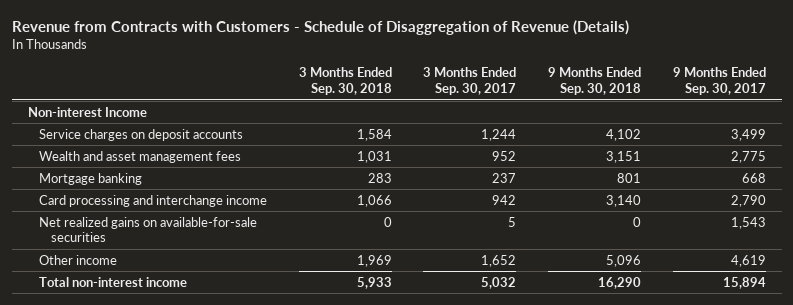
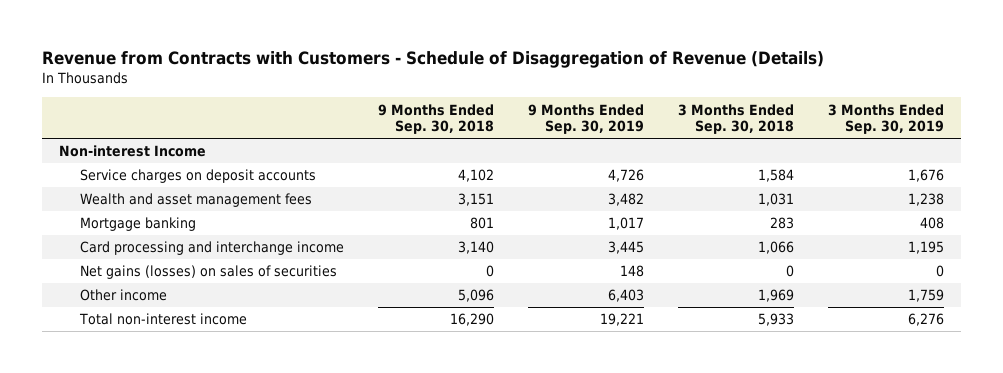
- | 3 Months Ended Sep. 30, 2018 | 3 Months Ended Sep. 30, 2017 | 9 Months Ended Sep. 30, 2018 | 9 Months Ended Sep. 30, 2017
+ | 9 Months Ended Sep. 30, 2018 | 9 Months Ended Sep. 30, 2019 | 3 Months Ended Sep. 30, 2018 | 3 Months Ended Sep. 30, 2019
- Net realized gains on available-for-sale securities | 0 | 5 | 0 | 1,543
+ Net gains (losses) on sales of securities | 0 | 148 | 0 | 0

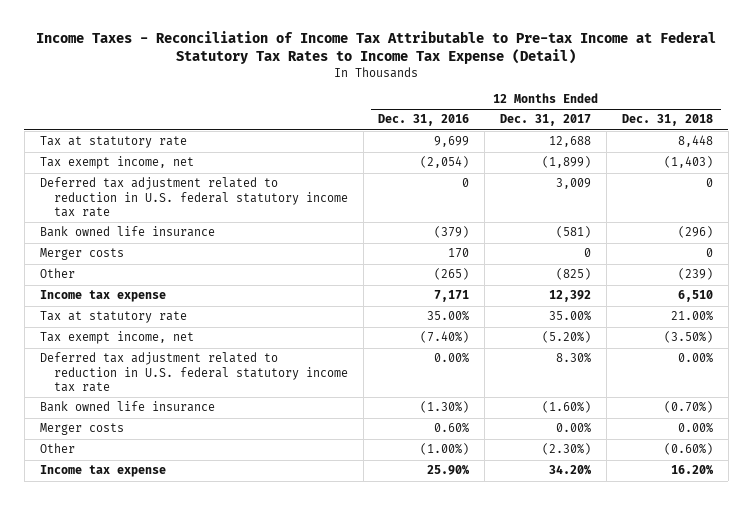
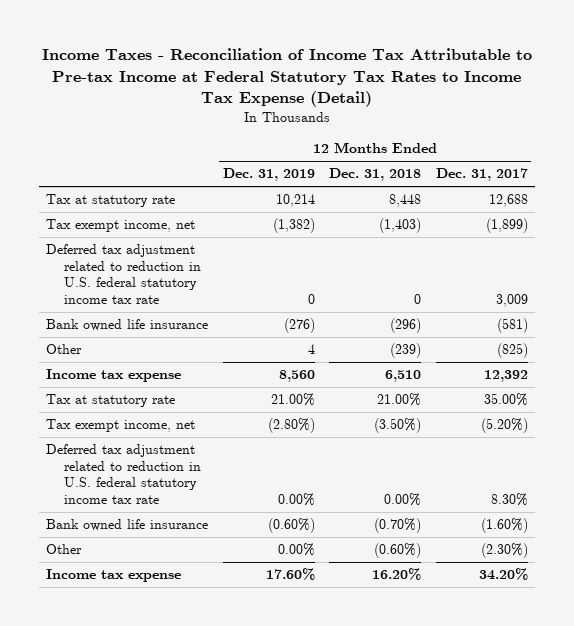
- | 12 Months Ended Dec. 31, 2016 | 12 Months Ended Dec. 31, 2017 | 12 Months Ended Dec. 31, 2018
+ | 12 Months Ended Dec. 31, 2019 | 12 Months Ended Dec. 31, 2018 | 12 Months Ended Dec. 31, 2017
- Merger costs | 170 | 0 | 0
- Merger costs | 0.60% | 0.00% | 0.00%

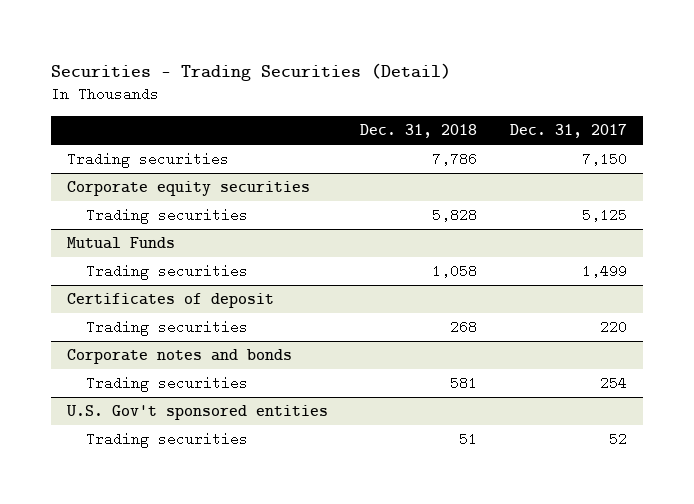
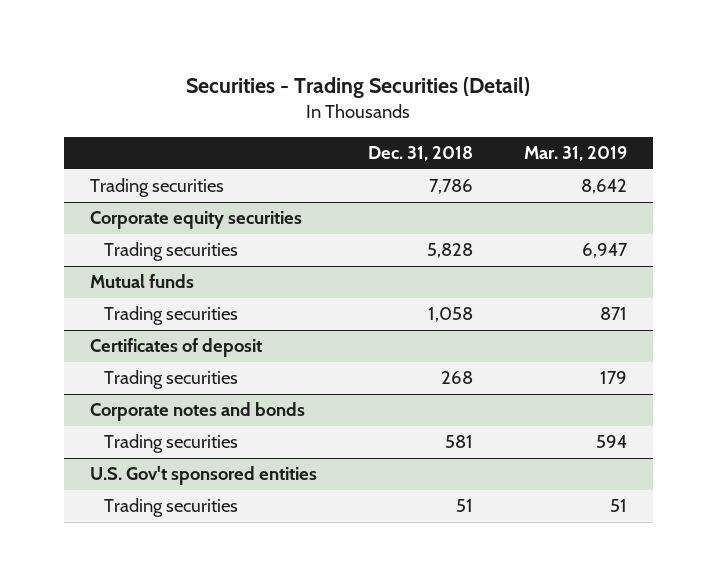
- | Dec. 31, 2018 | Dec. 31, 2017
+ | Dec. 31, 2018 | Mar. 31, 2019
- Mutual Funds
+ Mutual funds

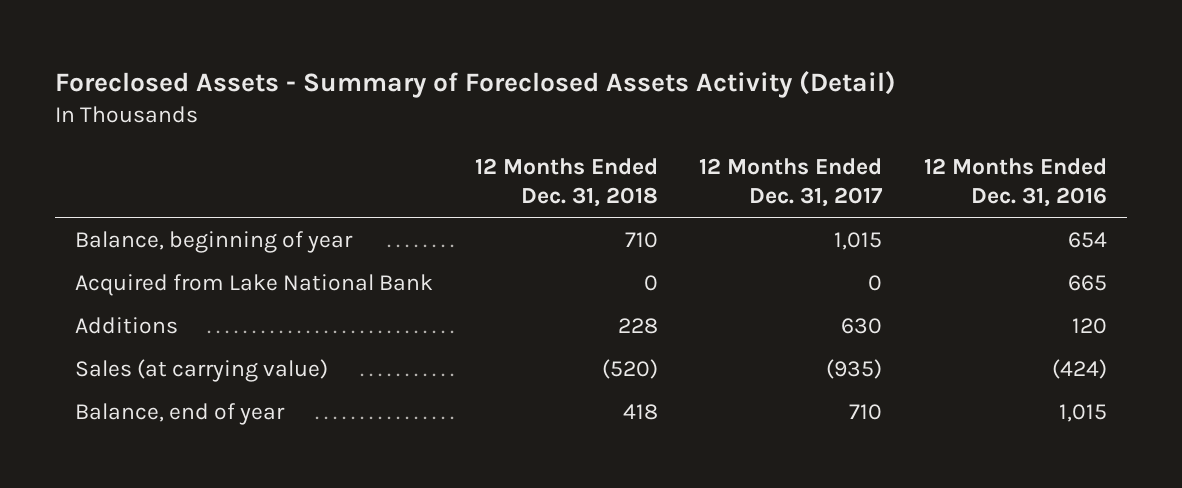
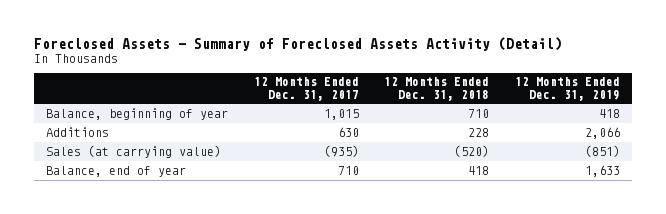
- | 12 Months Ended Dec. 31, 2018 | 12 Months Ended Dec. 31, 2017 | 12 Months Ended Dec. 31, 2016
+ | 12 Months Ended Dec. 31, 2017 | 12 Months Ended Dec. 31, 2018 | 12 Months Ended Dec. 31, 2019
- Acquired from Lake National Bank | 0 | 0 | 665

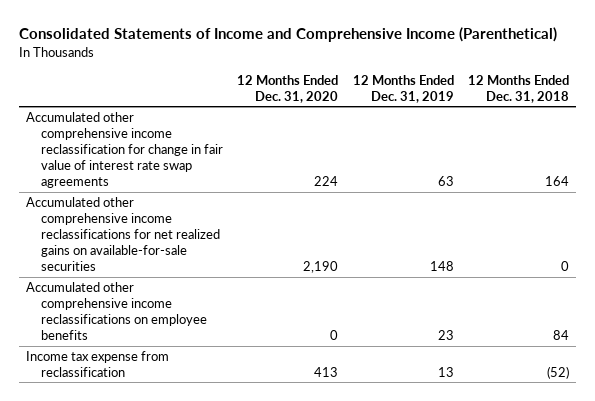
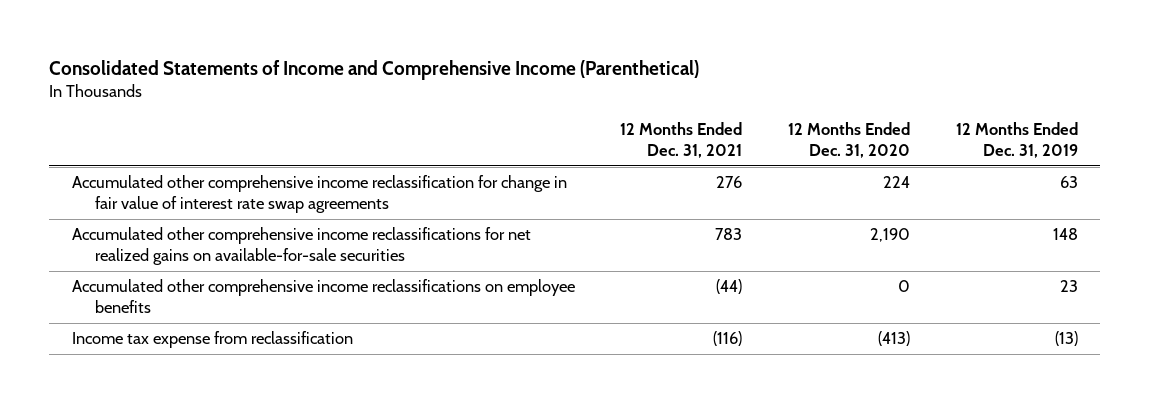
- | 12 Months Ended Dec. 31, 2020 | 12 Months Ended Dec. 31, 2019 | 12 Months Ended Dec. 31, 2018
+ | 12 Months Ended Dec. 31, 2021 | 12 Months Ended Dec. 31, 2020 | 12 Months Ended Dec. 31, 2019
- Income tax expense from reclassification | 413 | 13 | (52)
+ Income tax expense from reclassification | (116) | (413) | (13)

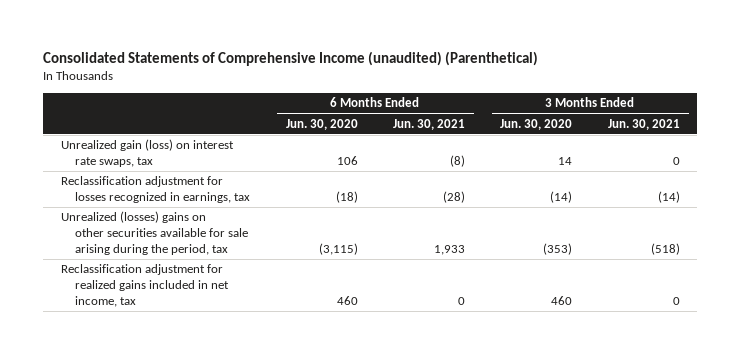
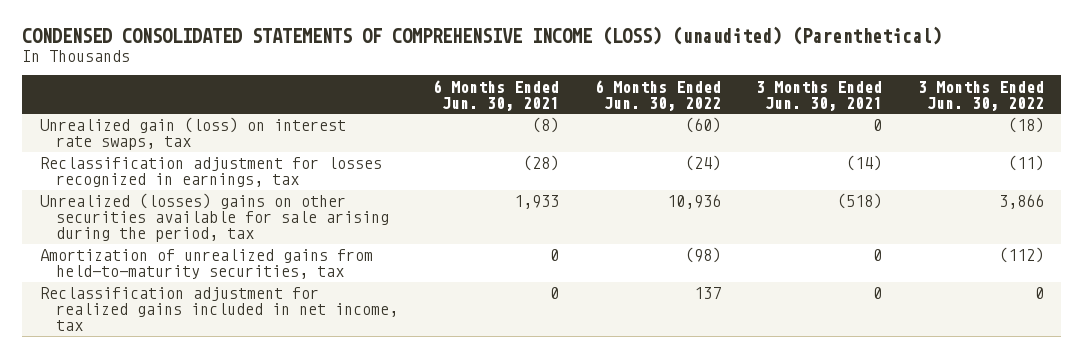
- Consolidated Statements of Comprehensive Income (unaudited) (Parenthetical)
+ CONDENSED CONSOLIDATED STATEMENTS OF COMPREHENSIVE INCOME (LOSS) (unaudited) (Parenthetical)
- | 6 Months Ended Jun. 30, 2020 | 6 Months Ended Jun. 30, 2021 | 3 Months Ended Jun. 30, 2020 | 3 Months Ended Jun. 30, 2021
+ | 6 Months Ended Jun. 30, 2021 | 6 Months Ended Jun. 30, 2022 | 3 Months Ended Jun. 30, 2021 | 3 Months Ended Jun. 30, 2022
+ Amortization of unrealized gains from held-to-maturity securities, tax | 0 | (98) | 0 | (112)

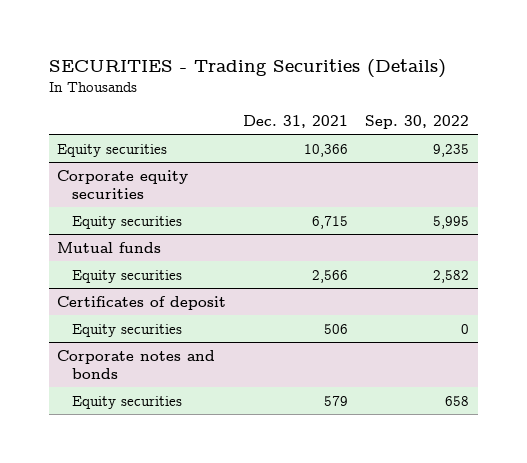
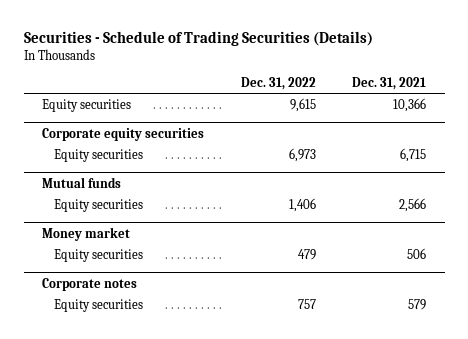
- SECURITIES - Trading Securities (Details)
+ Securities - Schedule of Trading Securities (Details)
- | Dec. 31, 2021 | Sep. 30, 2022
+ | Dec. 31, 2022 | Dec. 31, 2021
- Certificates of deposit
+ Money market
- Corporate notes and bonds
+ Corporate notes

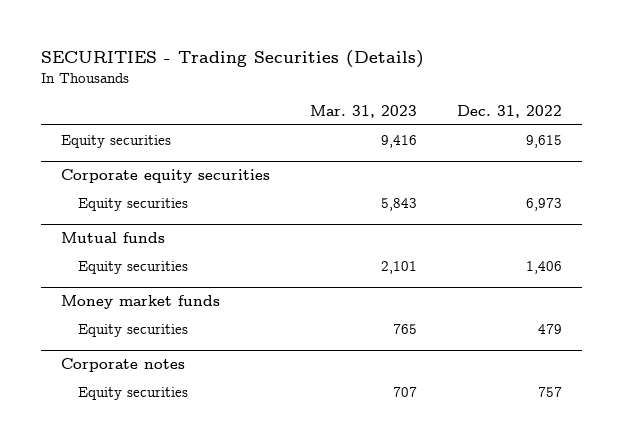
- Securities - Schedule of Trading Securities (Details)
+ SECURITIES - Trading Securities (Details)
- | Dec. 31, 2022 | Dec. 31, 2021
+ | Mar. 31, 2023 | Dec. 31, 2022
- Money market
+ Money market funds

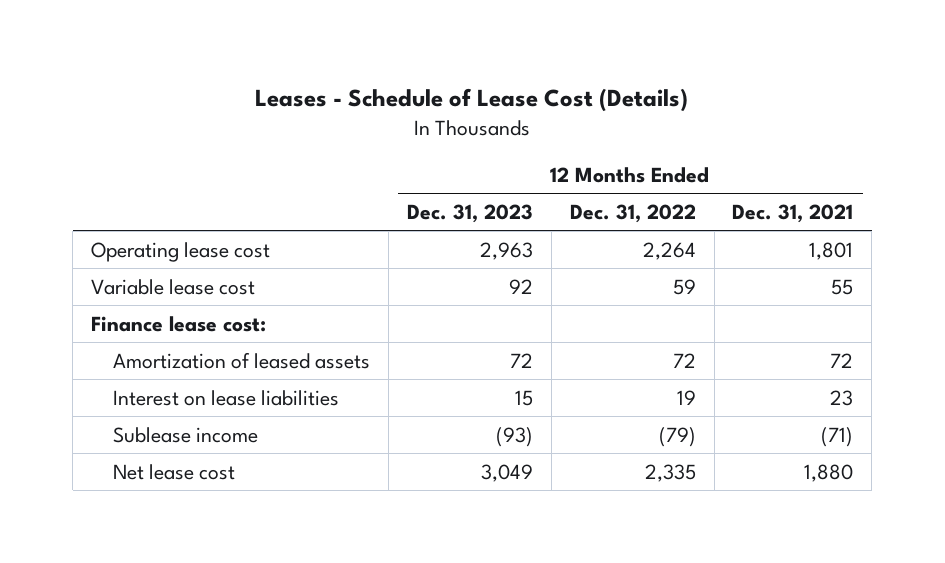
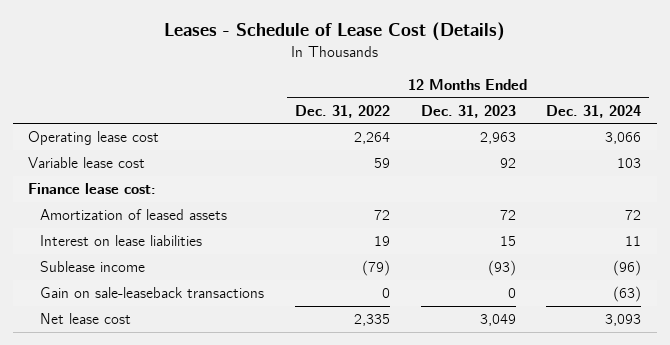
- | 12 Months Ended Dec. 31, 2023 | 12 Months Ended Dec. 31, 2022 | 12 Months Ended Dec. 31, 2021
+ | 12 Months Ended Dec. 31, 2022 | 12 Months Ended Dec. 31, 2023 | 12 Months Ended Dec. 31, 2024
+ Gain on sale-leaseback transactions | 0 | 0 | (63)

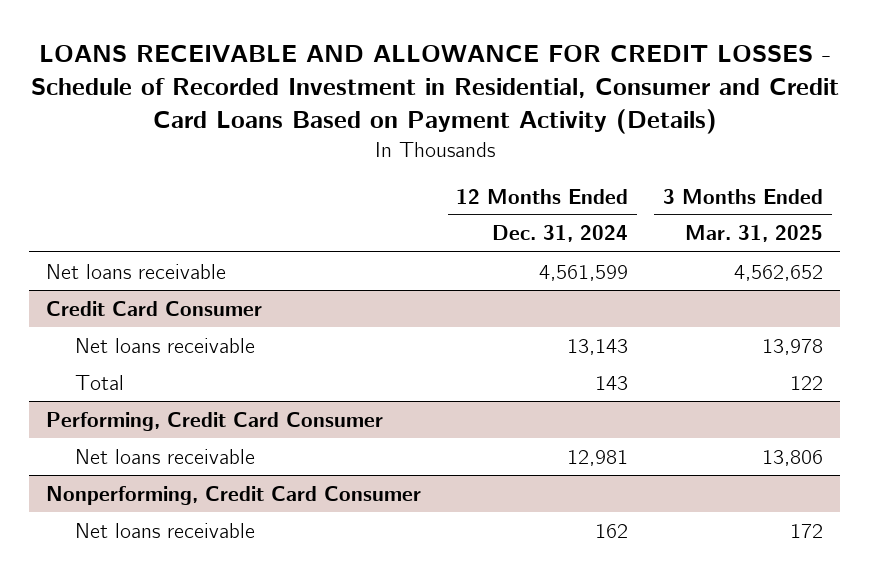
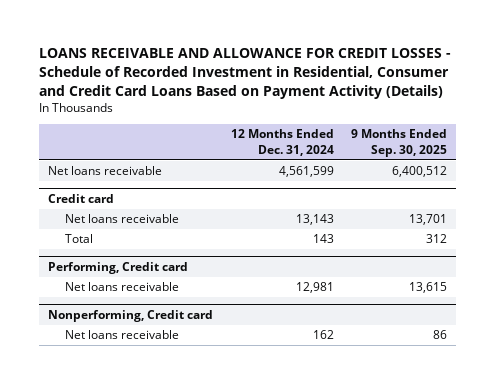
- | 12 Months Ended Dec. 31, 2024 | 3 Months Ended Mar. 31, 2025
+ | 12 Months Ended Dec. 31, 2024 | 9 Months Ended Sep. 30, 2025
- Credit Card Consumer
+ Credit card
- Performing, Credit Card Consumer
+ Performing, Credit card
- Nonperforming, Credit Card Consumer
+ Nonperforming, Credit card

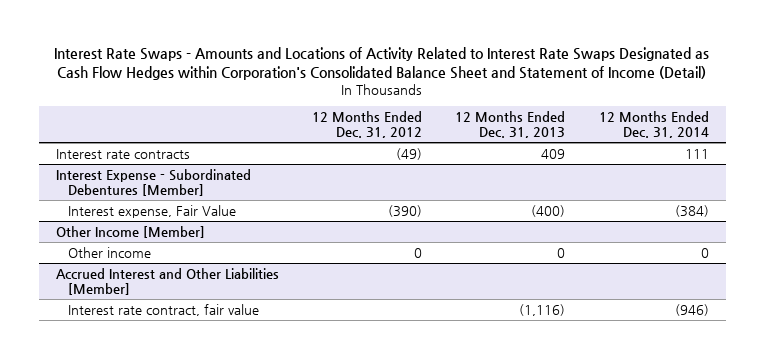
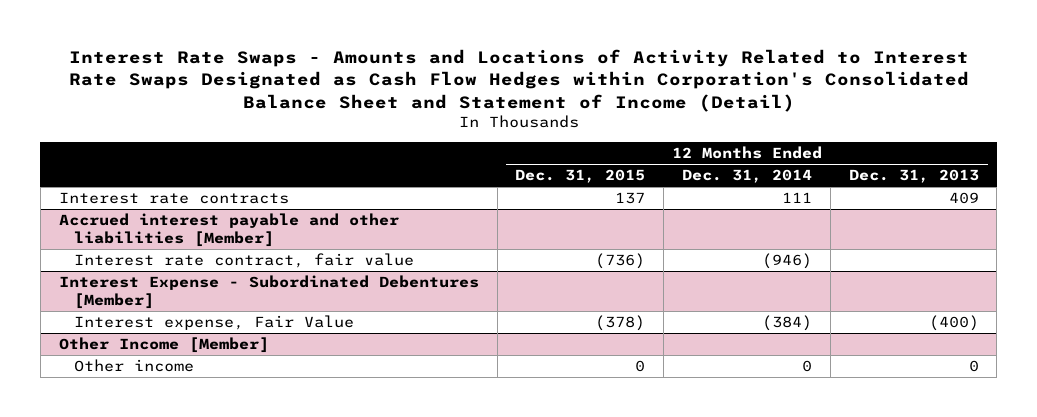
- | 12 Months Ended Dec. 31, 2012 | 12 Months Ended Dec. 31, 2013 | 12 Months Ended Dec. 31, 2014
+ | 12 Months Ended Dec. 31, 2015 | 12 Months Ended Dec. 31, 2014 | 12 Months Ended Dec. 31, 2013
+ Accrued interest payable and other liabilities [Member]
+ Interest rate contract, fair value | (736) | (946) |
- Accrued Interest and Other Liabilities [Member]
- Interest rate contract, fair value | | (1,116) | (946)

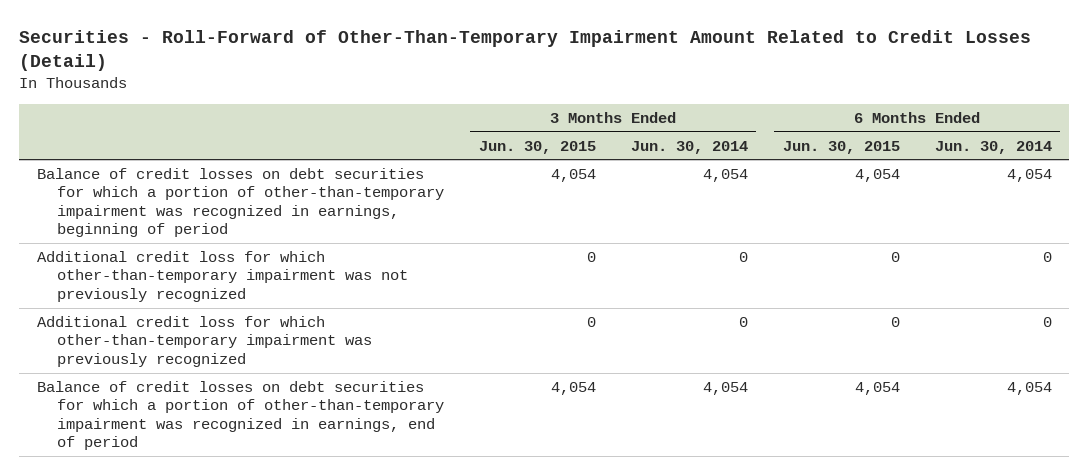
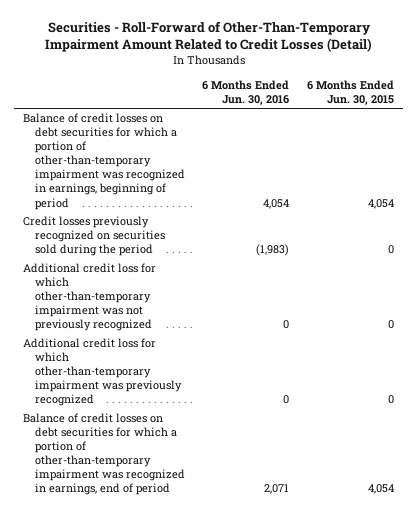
- | 3 Months Ended Jun. 30, 2015 | 3 Months Ended Jun. 30, 2014 | 6 Months Ended Jun. 30, 2015 | 6 Months Ended Jun. 30, 2014
+ | 6 Months Ended Jun. 30, 2016 | 6 Months Ended Jun. 30, 2015
+ Credit losses previously recognized on securities sold during the period | (1,983) | 0

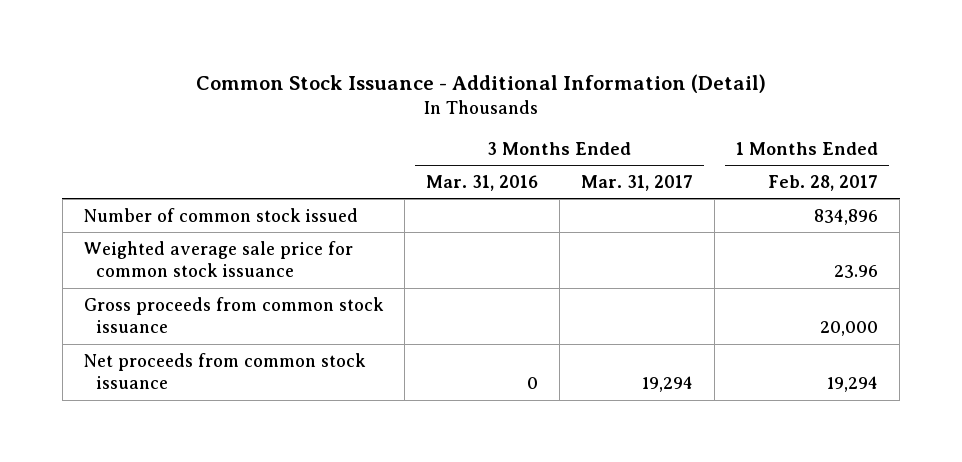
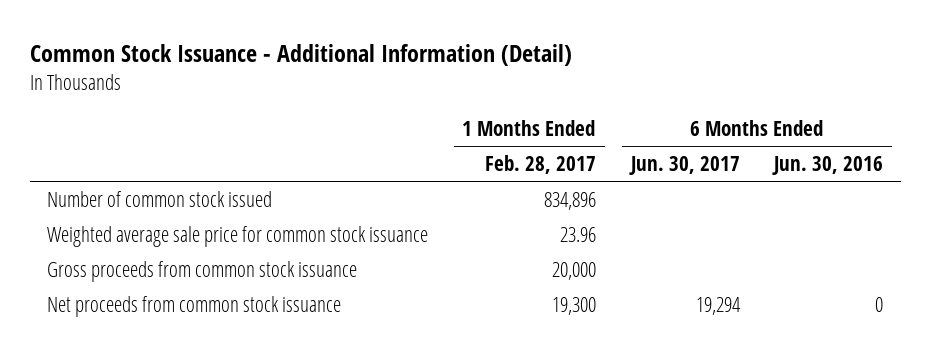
- | 3 Months Ended Mar. 31, 2016 | 3 Months Ended Mar. 31, 2017 | 1 Months Ended Feb. 28, 2017
+ | 1 Months Ended Feb. 28, 2017 | 6 Months Ended Jun. 30, 2017 | 6 Months Ended Jun. 30, 2016
- Net proceeds from common stock issuance | 0 | 19,294 | 19,294
+ Net proceeds from common stock issuance | 19,300 | 19,294 | 0

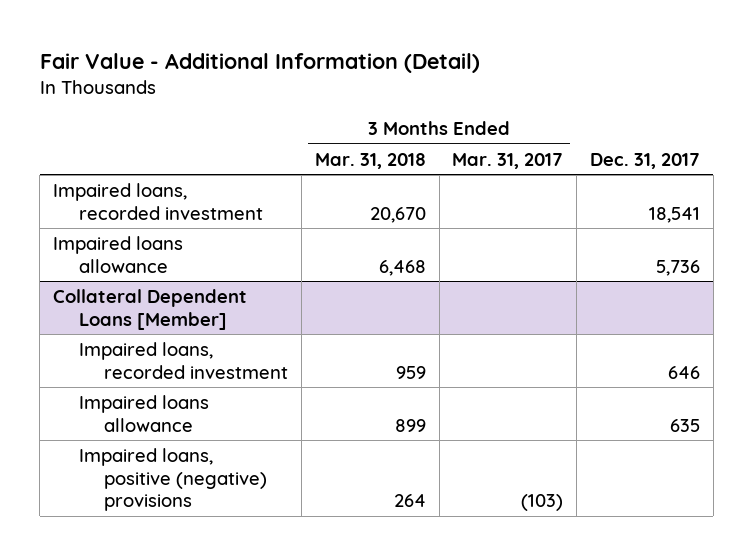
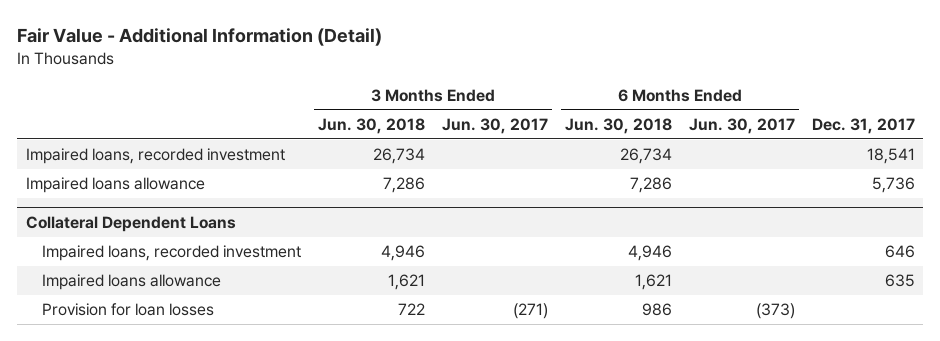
- | 3 Months Ended Mar. 31, 2018 | 3 Months Ended Mar. 31, 2017 | Dec. 31, 2017
+ | 3 Months Ended Jun. 30, 2018 | 3 Months Ended Jun. 30, 2017 | 6 Months Ended Jun. 30, 2018 | 6 Months Ended Jun. 30, 2017 | Dec. 31, 2017
- Collateral Dependent Loans [Member]
+ Collateral Dependent Loans
- Impaired loans, positive (negative) provisions | 264 | (103) |
+ Provision for loan losses | 722 | (271) | 986 | (373) |

